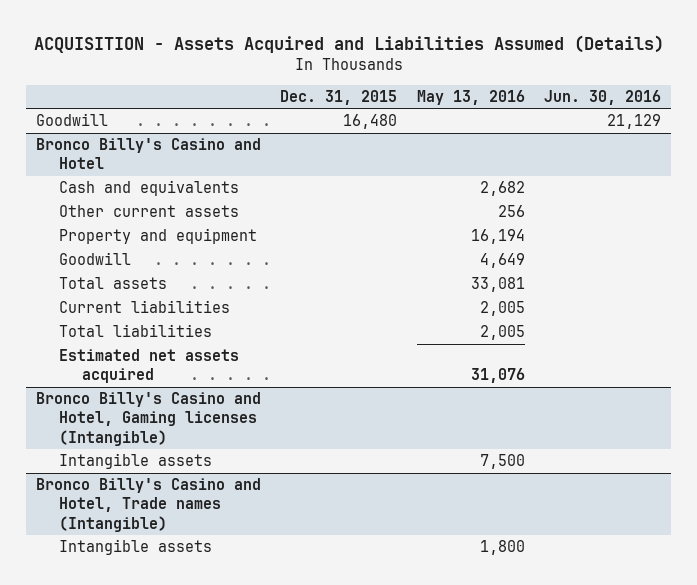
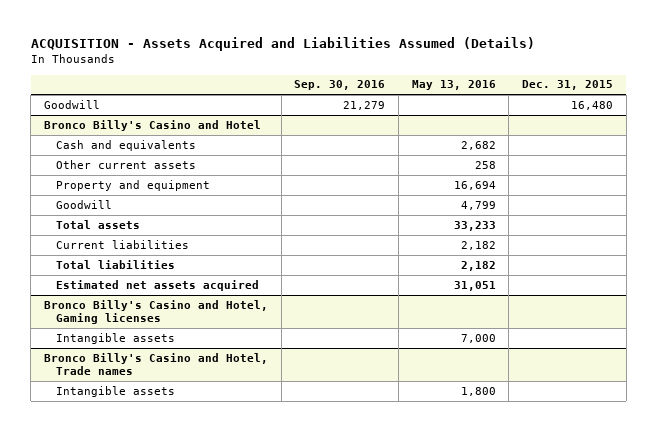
- | Dec. 31, 2015 | May 13, 2016 | Jun. 30, 2016
+ | Sep. 30, 2016 | May 13, 2016 | Dec. 31, 2015
@ Bronco Billy's Casino and Hotel
- Other current assets | | 256 |
- Property and equipment | | 16,194 |
- Goodwill | | 4,649 |
- Total assets | | 33,081 |
- Current liabilities | | 2,005 |
- Total liabilities | | 2,005 |
- Estimated net assets acquired | | 31,076 |
- Bronco Billy's Casino and Hotel, Gaming licenses (Intangible)
- Intangible assets | | 7,500 |
- Bronco Billy's Casino and Hotel, Trade names (Intangible)
@ Bronco Billy's Casino and Hotel
+ Other current assets | | 258 |
+ Property and equipment | | 16,694 |
+ Goodwill | | 4,799 |
+ Total assets | | 33,233 |
+ Current liabilities | | 2,182 |
+ Total liabilities | | 2,182 |
+ Estimated net assets acquired | | 31,051 |
+ Bronco Billy's Casino and Hotel, Gaming licenses
+ Intangible assets | | 7,000 |
+ Bronco Billy's Casino and Hotel, Trade names

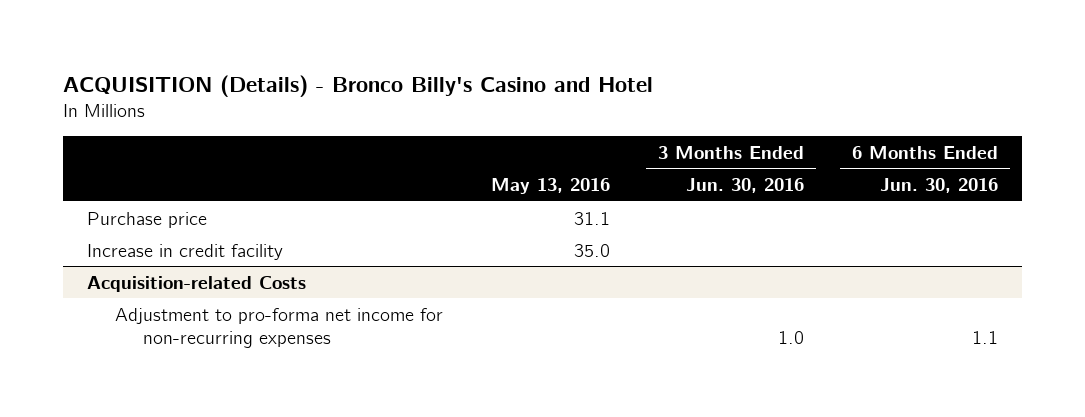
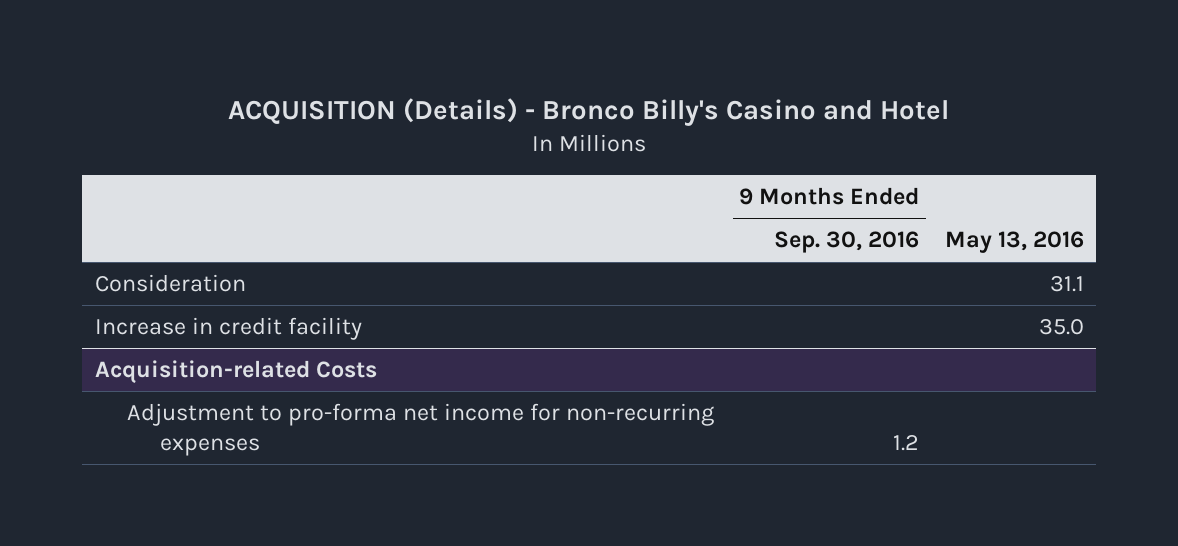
- | May 13, 2016 | 3 Months Ended Jun. 30, 2016 | 6 Months Ended Jun. 30, 2016
+ | 9 Months Ended Sep. 30, 2016 | May 13, 2016
- Purchase price | 31.1 | |
+ Consideration | | 31.1

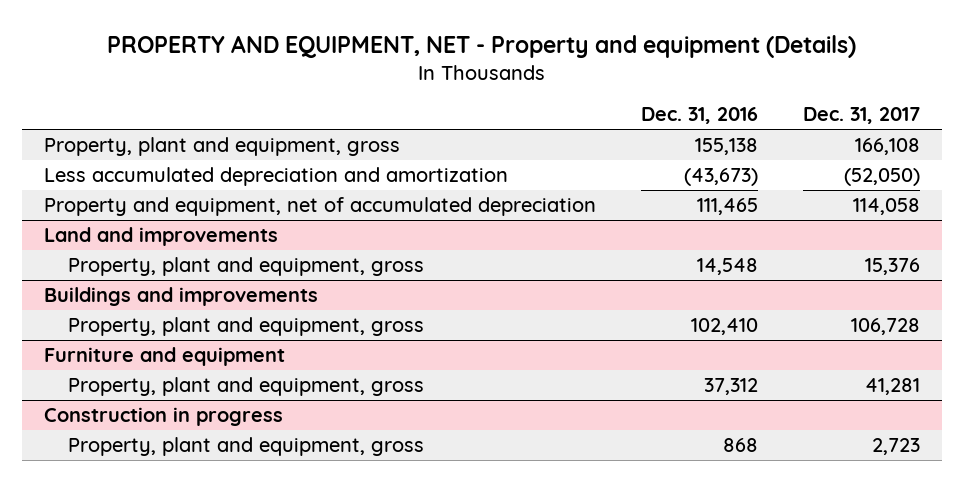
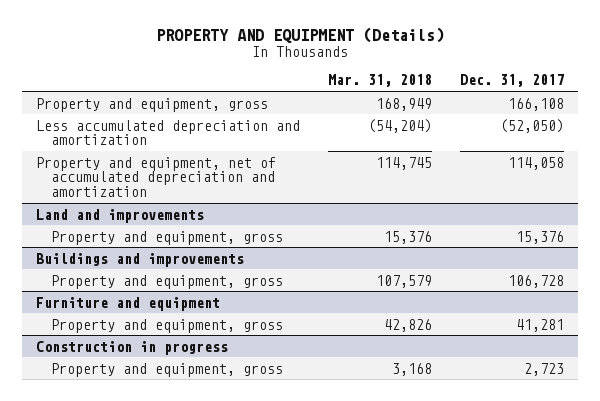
- PROPERTY AND EQUIPMENT, NET - Property and equipment (Details)
+ PROPERTY AND EQUIPMENT (Details)
- | Dec. 31, 2016 | Dec. 31, 2017
+ | Mar. 31, 2018 | Dec. 31, 2017
- Property, plant and equipment, gross | 155,138 | 166,108
+ Property and equipment, gross | 168,949 | 166,108
- Property and equipment, net of accumulated depreciation | 111,465 | 114,058
+ Property and equipment, net of accumulated depreciation and amortization | 114,745 | 114,058
@ Land and improvements
- Property, plant and equipment, gross | 14,548 | 15,376
+ Property and equipment, gross | 15,376 | 15,376
@ Buildings and improvements
- Property, plant and equipment, gross | 102,410 | 106,728
+ Property and equipment, gross | 107,579 | 106,728
@ Furniture and equipment
- Property, plant and equipment, gross | 37,312 | 41,281
+ Property and equipment, gross | 42,826 | 41,281
@ Construction in progress
- Property, plant and equipment, gross | 868 | 2,723
+ Property and equipment, gross | 3,168 | 2,723

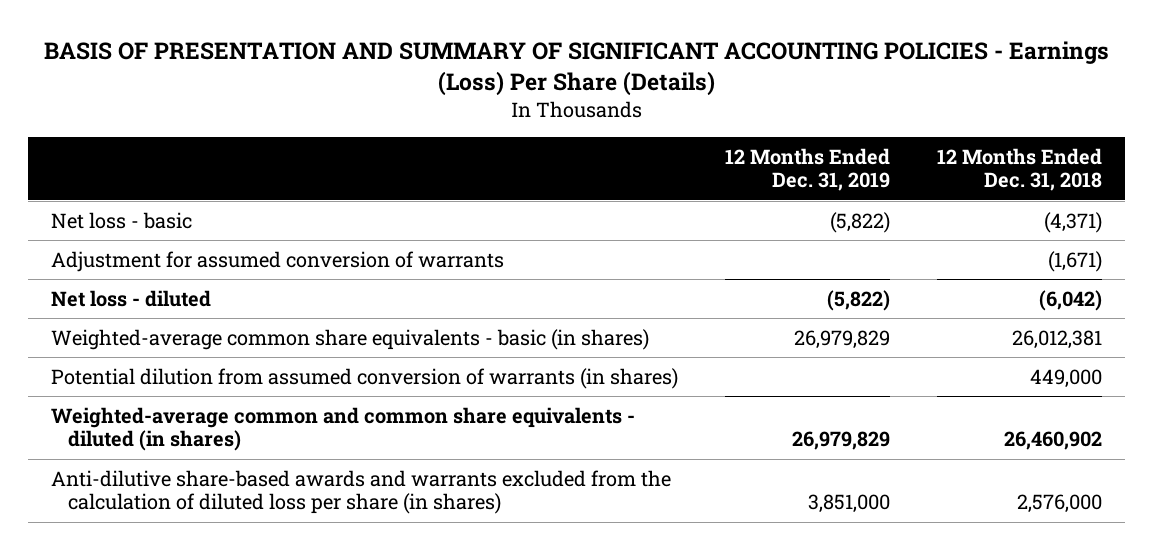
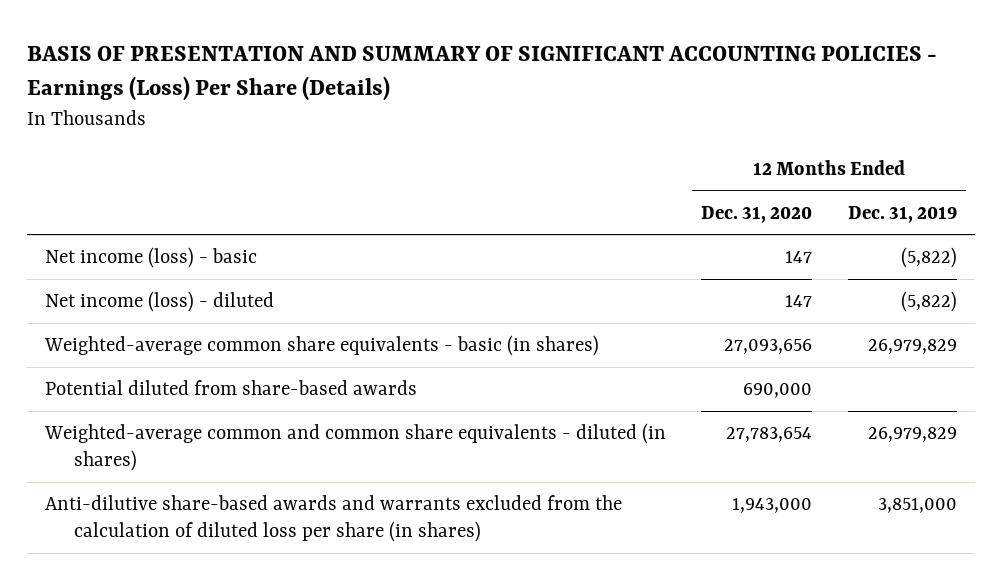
- | 12 Months Ended Dec. 31, 2019 | 12 Months Ended Dec. 31, 2018
+ | 12 Months Ended Dec. 31, 2020 | 12 Months Ended Dec. 31, 2019
- Net loss - basic | (5,822) | (4,371)
- Adjustment for assumed conversion of warrants | | (1,671)
- Net loss - diluted | (5,822) | (6,042)
+ Net income (loss) - basic | 147 | (5,822)
+ Net income (loss) - diluted | 147 | (5,822)
- Potential dilution from assumed conversion of warrants (in shares) | | 449,000
+ Potential diluted from share-based awards | 690,000 |

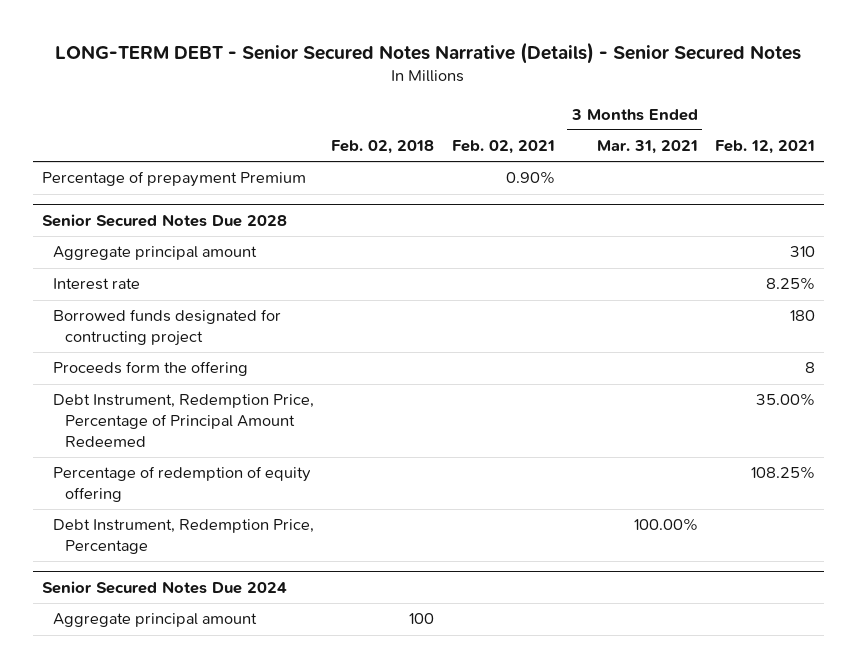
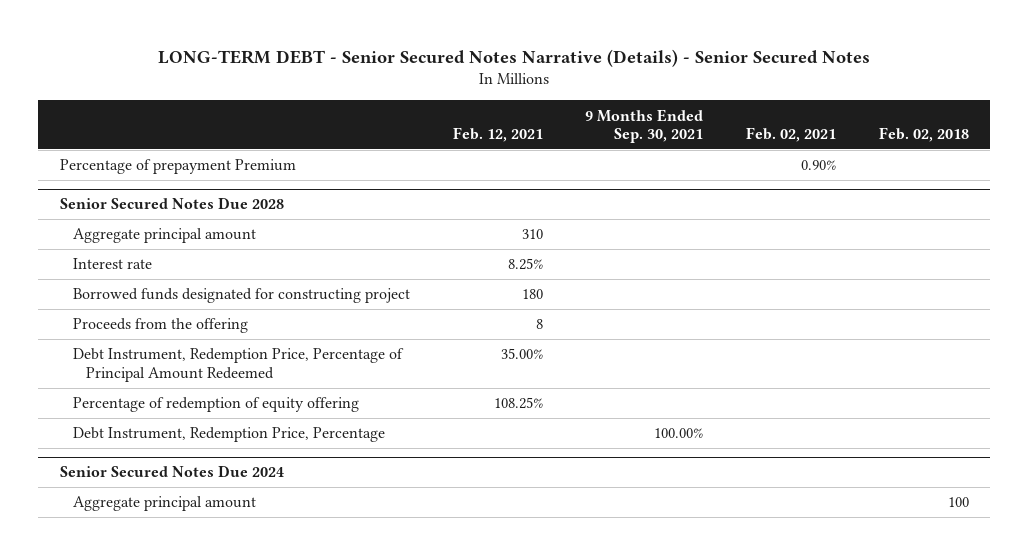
- | Feb. 02, 2018 | Feb. 02, 2021 | 3 Months Ended Mar. 31, 2021 | Feb. 12, 2021
+ | Feb. 12, 2021 | 9 Months Ended Sep. 30, 2021 | Feb. 02, 2021 | Feb. 02, 2018
@ Senior Secured Notes Due 2028
- Borrowed funds designated for contructing project | | | | 180
- Proceeds form the offering | | | | 8
+ Borrowed funds designated for constructing project | 180 | | |
+ Proceeds from the offering | 8 | | |

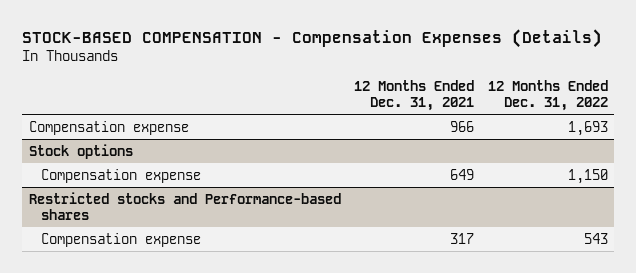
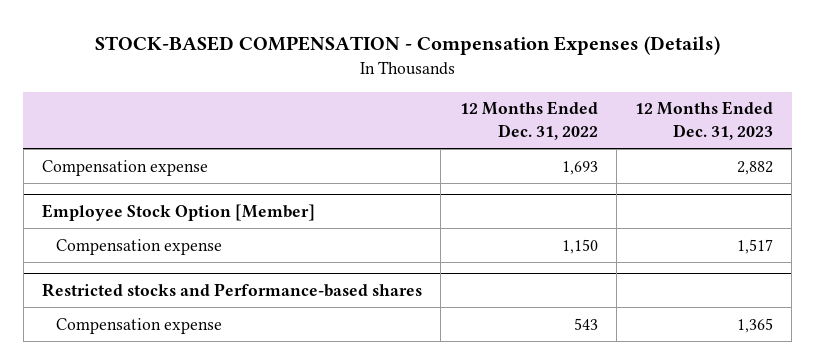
- | 12 Months Ended Dec. 31, 2021 | 12 Months Ended Dec. 31, 2022
+ | 12 Months Ended Dec. 31, 2022 | 12 Months Ended Dec. 31, 2023
- Stock options
+ Employee Stock Option [Member]

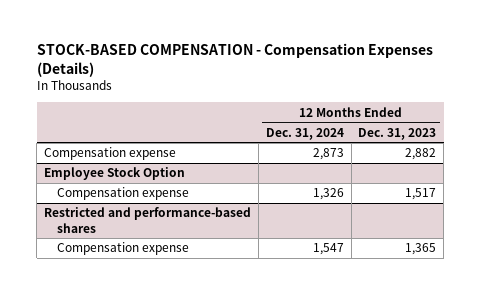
- | 12 Months Ended Dec. 31, 2022 | 12 Months Ended Dec. 31, 2023
+ | 12 Months Ended Dec. 31, 2024 | 12 Months Ended Dec. 31, 2023
- Employee Stock Option [Member]
+ Employee Stock Option
- Restricted stocks and Performance-based shares
+ Restricted and performance-based shares

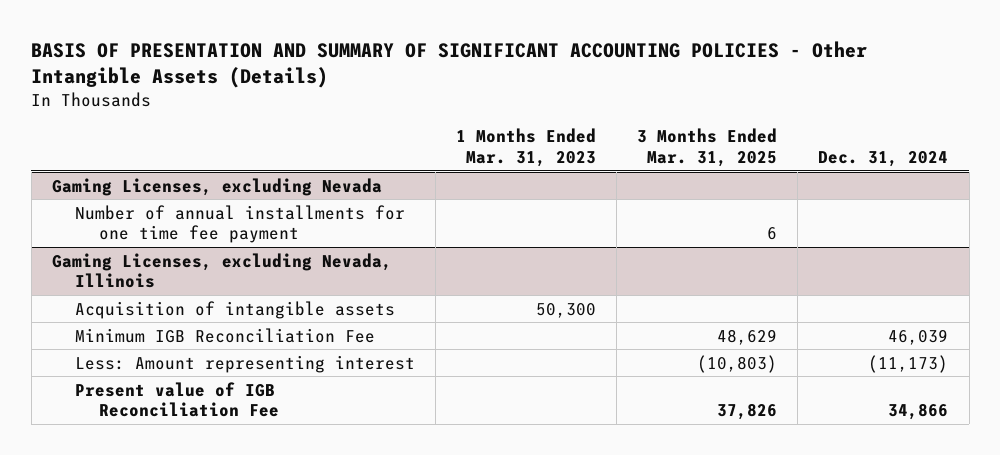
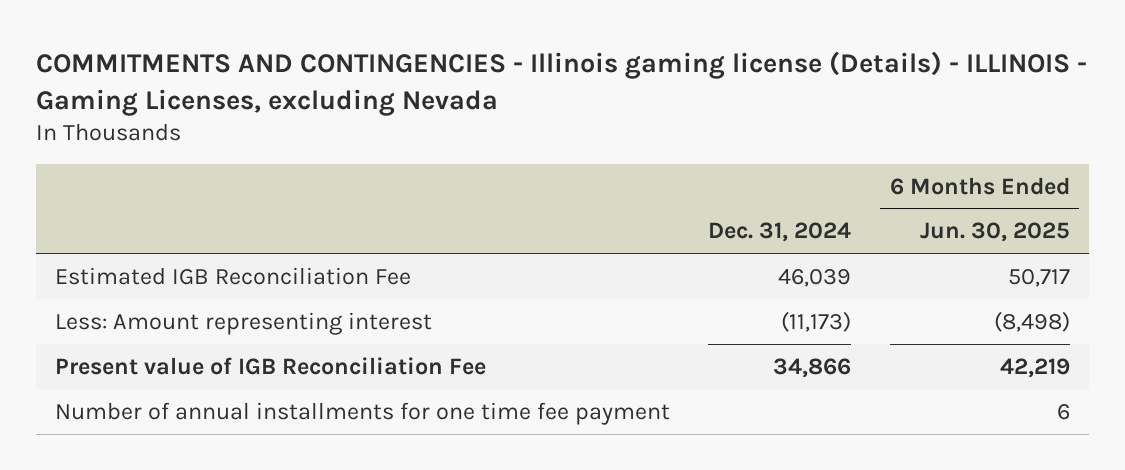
- BASIS OF PRESENTATION AND SUMMARY OF SIGNIFICANT ACCOUNTING POLICIES - Other Intangible Assets (Details)
+ COMMITMENTS AND CONTINGENCIES - Illinois gaming license (Details) - ILLINOIS - Gaming Licenses, excluding Nevada
- | 1 Months Ended Mar. 31, 2023 | 3 Months Ended Mar. 31, 2025 | Dec. 31, 2024
+ | Dec. 31, 2024 | 6 Months Ended Jun. 30, 2025
- Gaming Licenses, excluding Nevada
- Number of annual installments for one time fee payment | | 6 |
- Gaming Licenses, excluding Nevada, Illinois
- Acquisition of intangible assets | 50,300 | |
- Minimum IGB Reconciliation Fee | | 48,629 | 46,039
+ Estimated IGB Reconciliation Fee | 46,039 | 50,717
+ Number of annual installments for one time fee payment | | 6

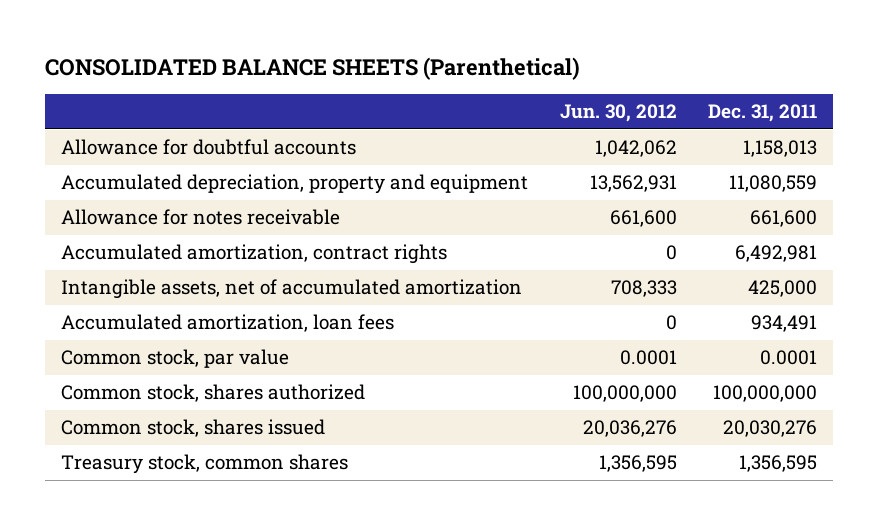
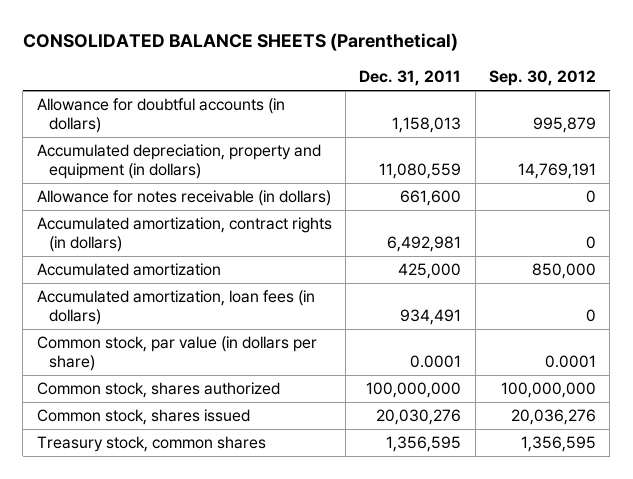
- | Jun. 30, 2012 | Dec. 31, 2011
+ | Dec. 31, 2011 | Sep. 30, 2012
- Allowance for doubtful accounts | 1,042,062 | 1,158,013
- Accumulated depreciation, property and equipment | 13,562,931 | 11,080,559
- Allowance for notes receivable | 661,600 | 661,600
- Accumulated amortization, contract rights | 0 | 6,492,981
- Intangible assets, net of accumulated amortization | 708,333 | 425,000
- Accumulated amortization, loan fees | 0 | 934,491
- Common stock, par value | 0.0001 | 0.0001
+ Allowance for doubtful accounts (in dollars) | 1,158,013 | 995,879
+ Accumulated depreciation, property and equipment (in dollars) | 11,080,559 | 14,769,191
+ Allowance for notes receivable (in dollars) | 661,600 | 0
+ Accumulated amortization, contract rights (in dollars) | 6,492,981 | 0
+ Accumulated amortization | 425,000 | 850,000
+ Accumulated amortization, loan fees (in dollars) | 934,491 | 0
+ Common stock, par value (in dollars per share) | 0.0001 | 0.0001

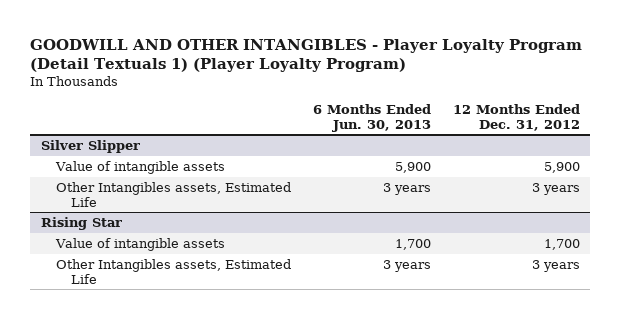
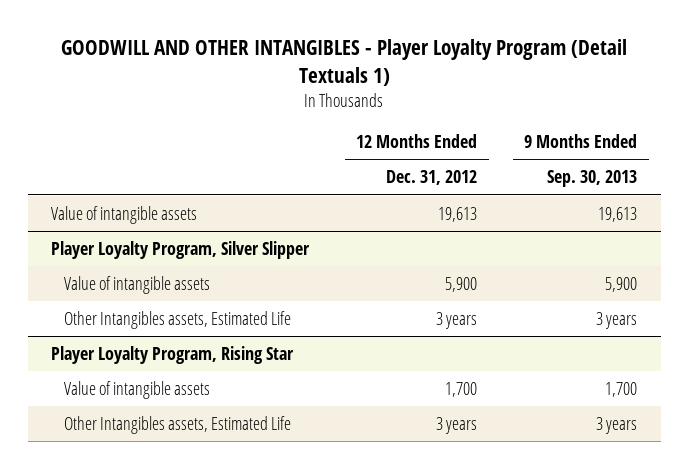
- GOODWILL AND OTHER INTANGIBLES - Player Loyalty Program (Detail Textuals 1) (Player Loyalty Program)
+ GOODWILL AND OTHER INTANGIBLES - Player Loyalty Program (Detail Textuals 1)
- | 6 Months Ended Jun. 30, 2013 | 12 Months Ended Dec. 31, 2012
+ | 12 Months Ended Dec. 31, 2012 | 9 Months Ended Sep. 30, 2013
- Silver Slipper
+ Value of intangible assets | 19,613 | 19,613
+ Player Loyalty Program, Silver Slipper
- Rising Star
+ Player Loyalty Program, Rising Star

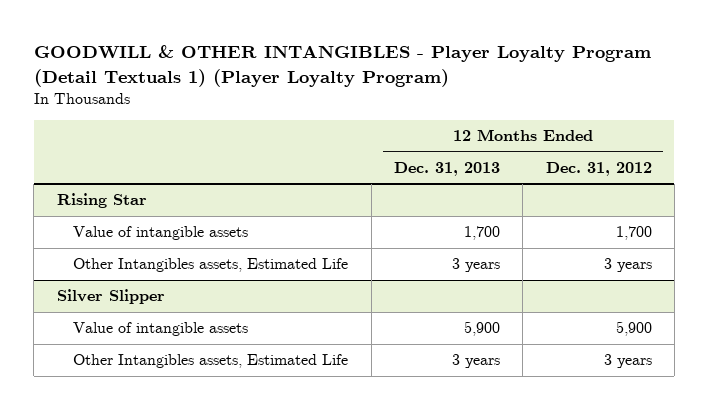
- GOODWILL AND OTHER INTANGIBLES - Player Loyalty Program (Detail Textuals 1)
+ GOODWILL & OTHER INTANGIBLES - Player Loyalty Program (Detail Textuals 1) (Player Loyalty Program)
- | 12 Months Ended Dec. 31, 2012 | 9 Months Ended Sep. 30, 2013
+ | 12 Months Ended Dec. 31, 2013 | 12 Months Ended Dec. 31, 2012
- Value of intangible assets | 19,613 | 19,613
- Player Loyalty Program, Silver Slipper
- Value of intangible assets | 5,900 | 5,900
- Other Intangibles assets, Estimated Life | 3 years | 3 years
- Player Loyalty Program, Rising Star
+ Rising Star
+ Silver Slipper
+ Value of intangible assets | 5,900 | 5,900
+ Other Intangibles assets, Estimated Life | 3 years | 3 years

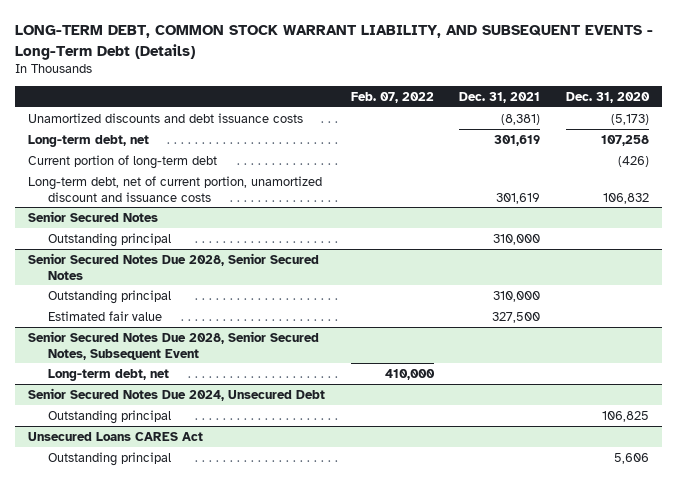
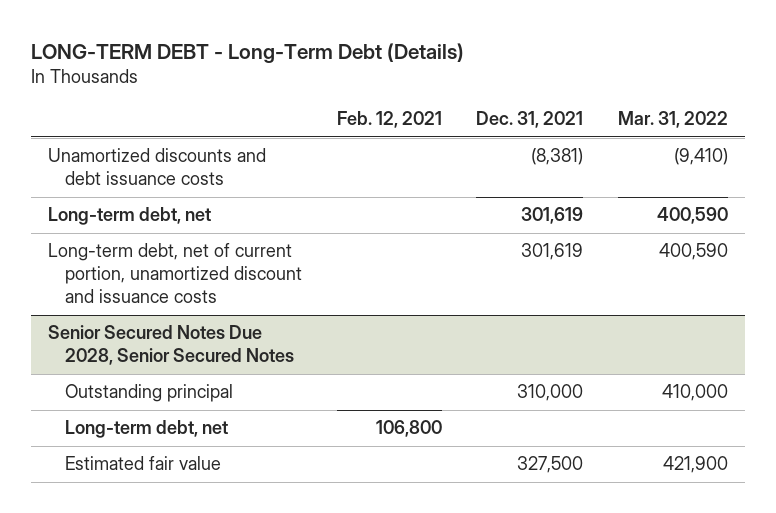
- LONG-TERM DEBT, COMMON STOCK WARRANT LIABILITY, AND SUBSEQUENT EVENTS - Long-Term Debt (Details)
+ LONG-TERM DEBT - Long-Term Debt (Details)
- | Feb. 07, 2022 | Dec. 31, 2021 | Dec. 31, 2020
+ | Feb. 12, 2021 | Dec. 31, 2021 | Mar. 31, 2022
- Current portion of long-term debt | | | (426)
- Senior Secured Notes
- Outstanding principal | | 310,000 |
- Senior Secured Notes Due 2028, Senior Secured Notes, Subsequent Event
- Senior Secured Notes Due 2024, Unsecured Debt
- Outstanding principal | | | 106,825
- Unsecured Loans CARES Act
- Outstanding principal | | | 5,606
@ Senior Secured Notes Due 2028, Senior Secured Notes
moved down: Estimated fair value | | 327,500 | 421,900

